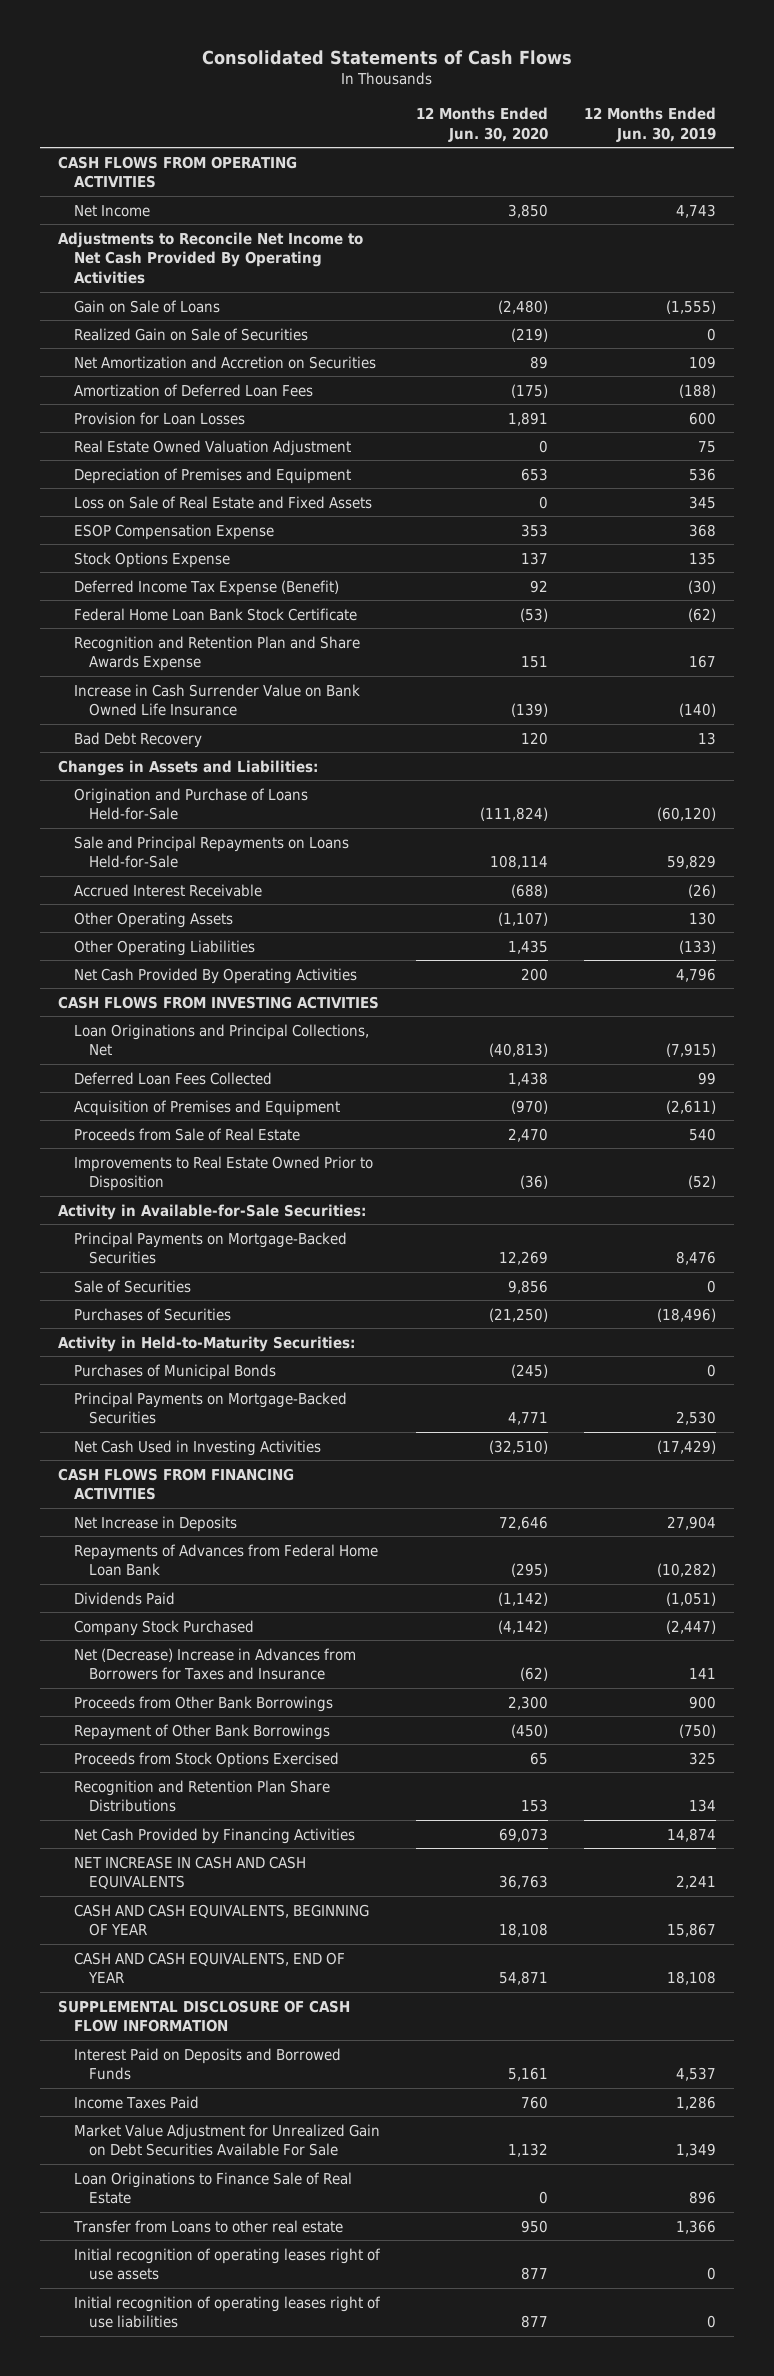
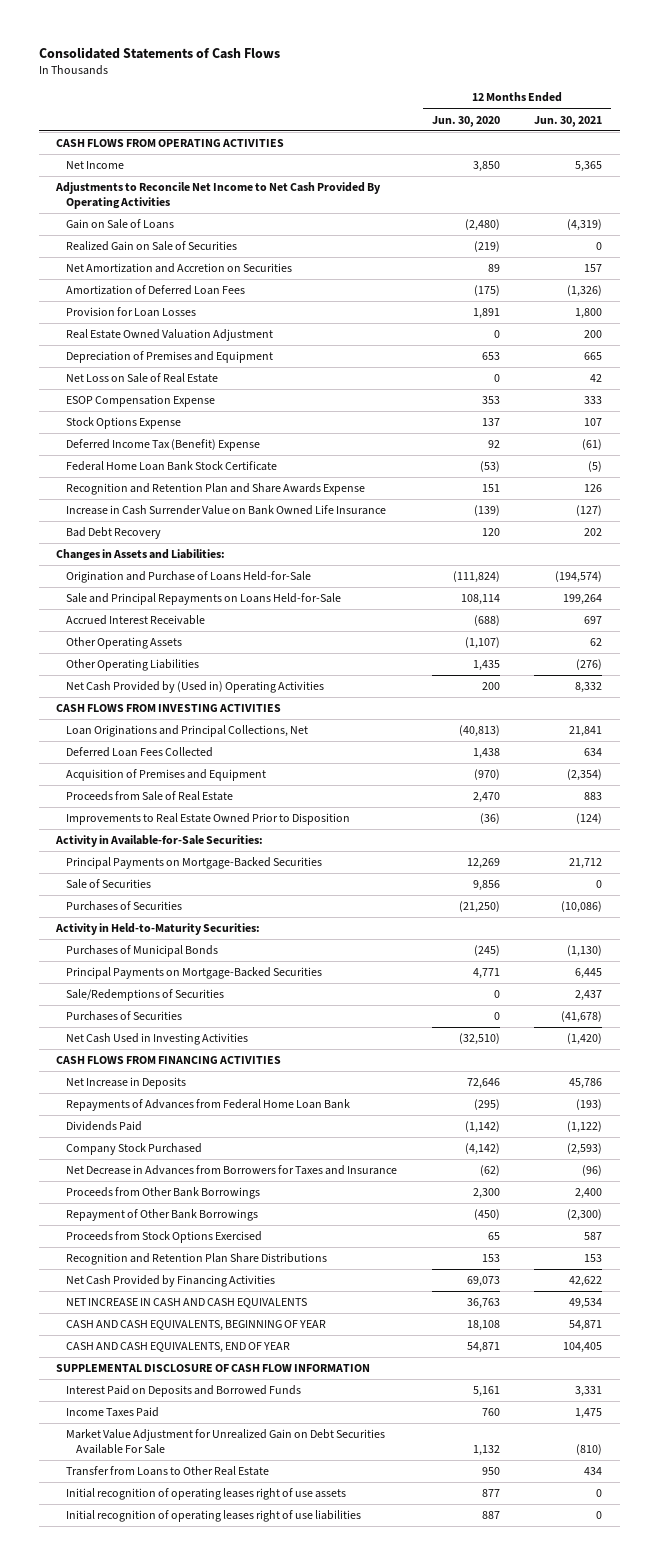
- | 12 Months Ended Jun. 30, 2020 | 12 Months Ended Jun. 30, 2019
+ | 12 Months Ended Jun. 30, 2020 | 12 Months Ended Jun. 30, 2021
- Loss on Sale of Real Estate and Fixed Assets | 0 | 345
+ Net Loss on Sale of Real Estate | 0 | 42
- Deferred Income Tax Expense (Benefit) | 92 | (30)
+ Deferred Income Tax (Benefit) Expense | 92 | (61)
- Net Cash Provided By Operating Activities | 200 | 4,796
+ Net Cash Provided by (Used in) Operating Activities | 200 | 8,332
+ Sale/Redemptions of Securities | 0 | 2,437
+ Purchases of Securities | 0 | (41,678)
- Net (Decrease) Increase in Advances from Borrowers for Taxes and Insurance | (62) | 141
+ Net Decrease in Advances from Borrowers for Taxes and Insurance | (62) | (96)
- Loan Originations to Finance Sale of Real Estate | 0 | 896
- Transfer from Loans to other real estate | 950 | 1,366
+ Transfer from Loans to Other Real Estate | 950 | 434
- Initial recognition of operating leases right of use liabilities | 877 | 0
+ Initial recognition of operating leases right of use liabilities | 887 | 0

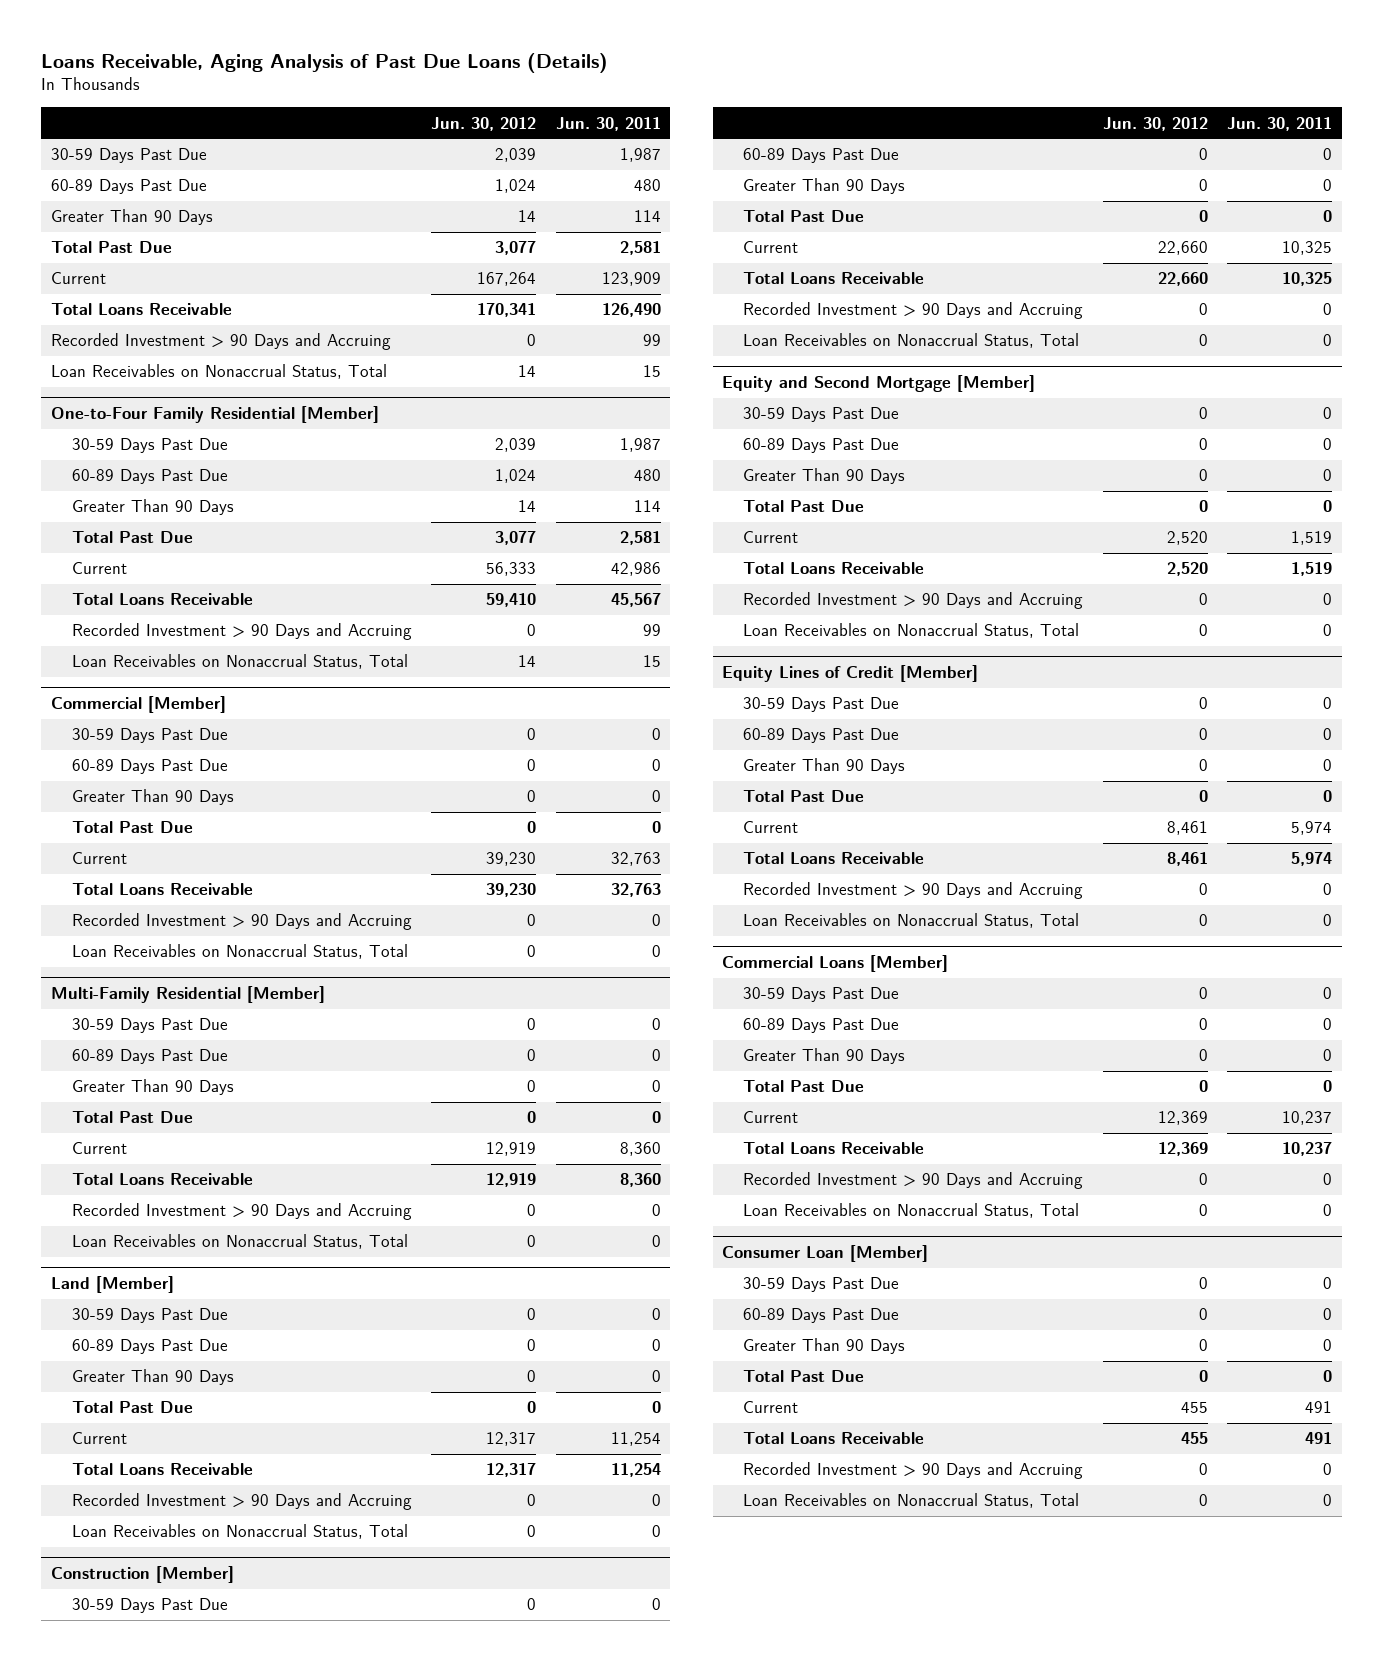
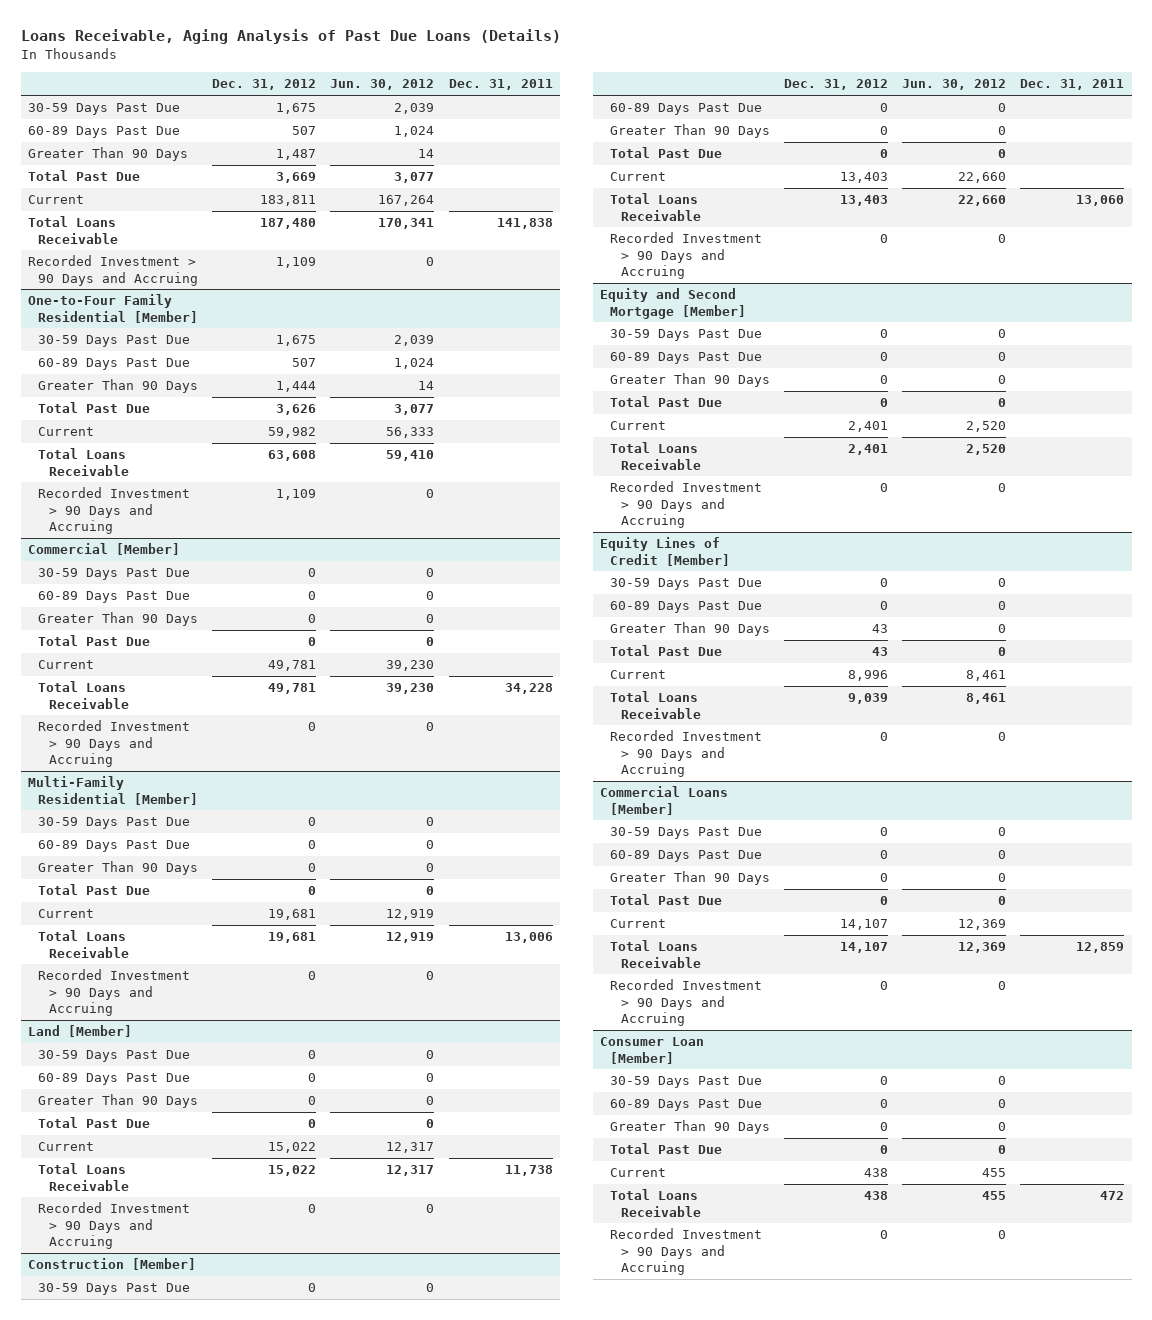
- | Jun. 30, 2012 | Jun. 30, 2011
+ | Dec. 31, 2012 | Jun. 30, 2012 | Dec. 31, 2011
- Loan Receivables on Nonaccrual Status, Total | 14 | 15
@ One-to-Four Family Residential [Member]
- Loan Receivables on Nonaccrual Status, Total | 14 | 15
@ Commercial [Member]
- Loan Receivables on Nonaccrual Status, Total | 0 | 0
@ Multi-Family Residential [Member]
- Loan Receivables on Nonaccrual Status, Total | 0 | 0
@ Land [Member]
- Loan Receivables on Nonaccrual Status, Total | 0 | 0
@ Construction [Member]
- Loan Receivables on Nonaccrual Status, Total | 0 | 0
@ Equity and Second Mortgage [Member]
- Loan Receivables on Nonaccrual Status, Total | 0 | 0
@ Equity Lines of Credit [Member]
- Loan Receivables on Nonaccrual Status, Total | 0 | 0
@ Commercial Loans [Member]
- Loan Receivables on Nonaccrual Status, Total | 0 | 0
@ Consumer Loan [Member]
- Loan Receivables on Nonaccrual Status, Total | 0 | 0

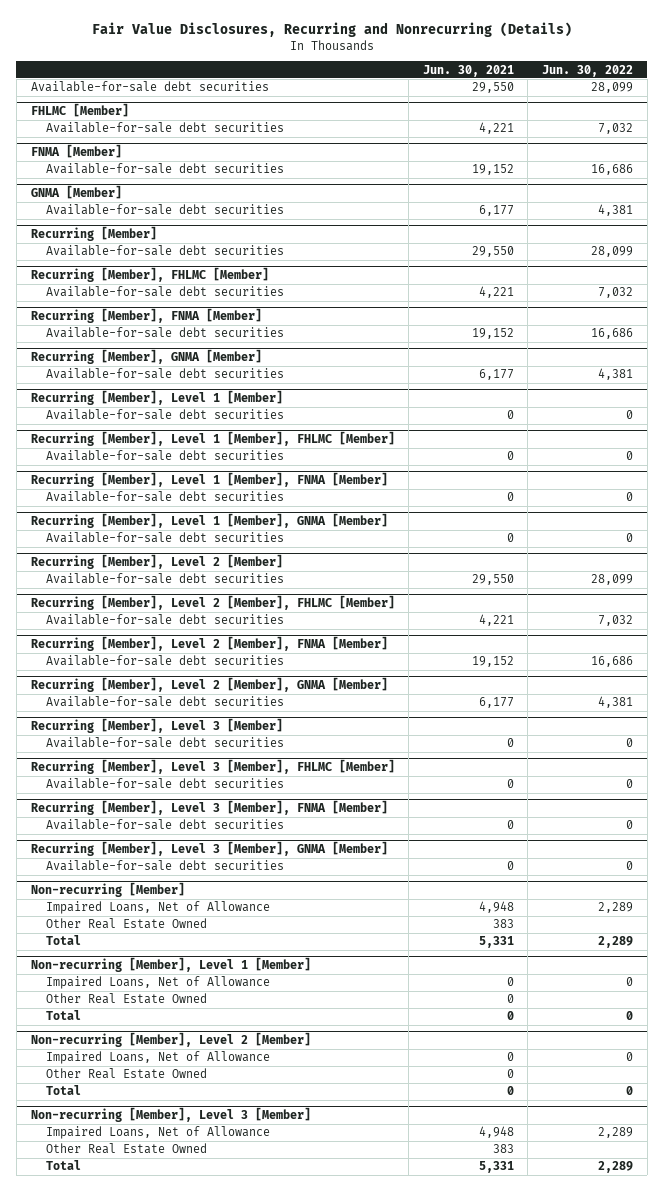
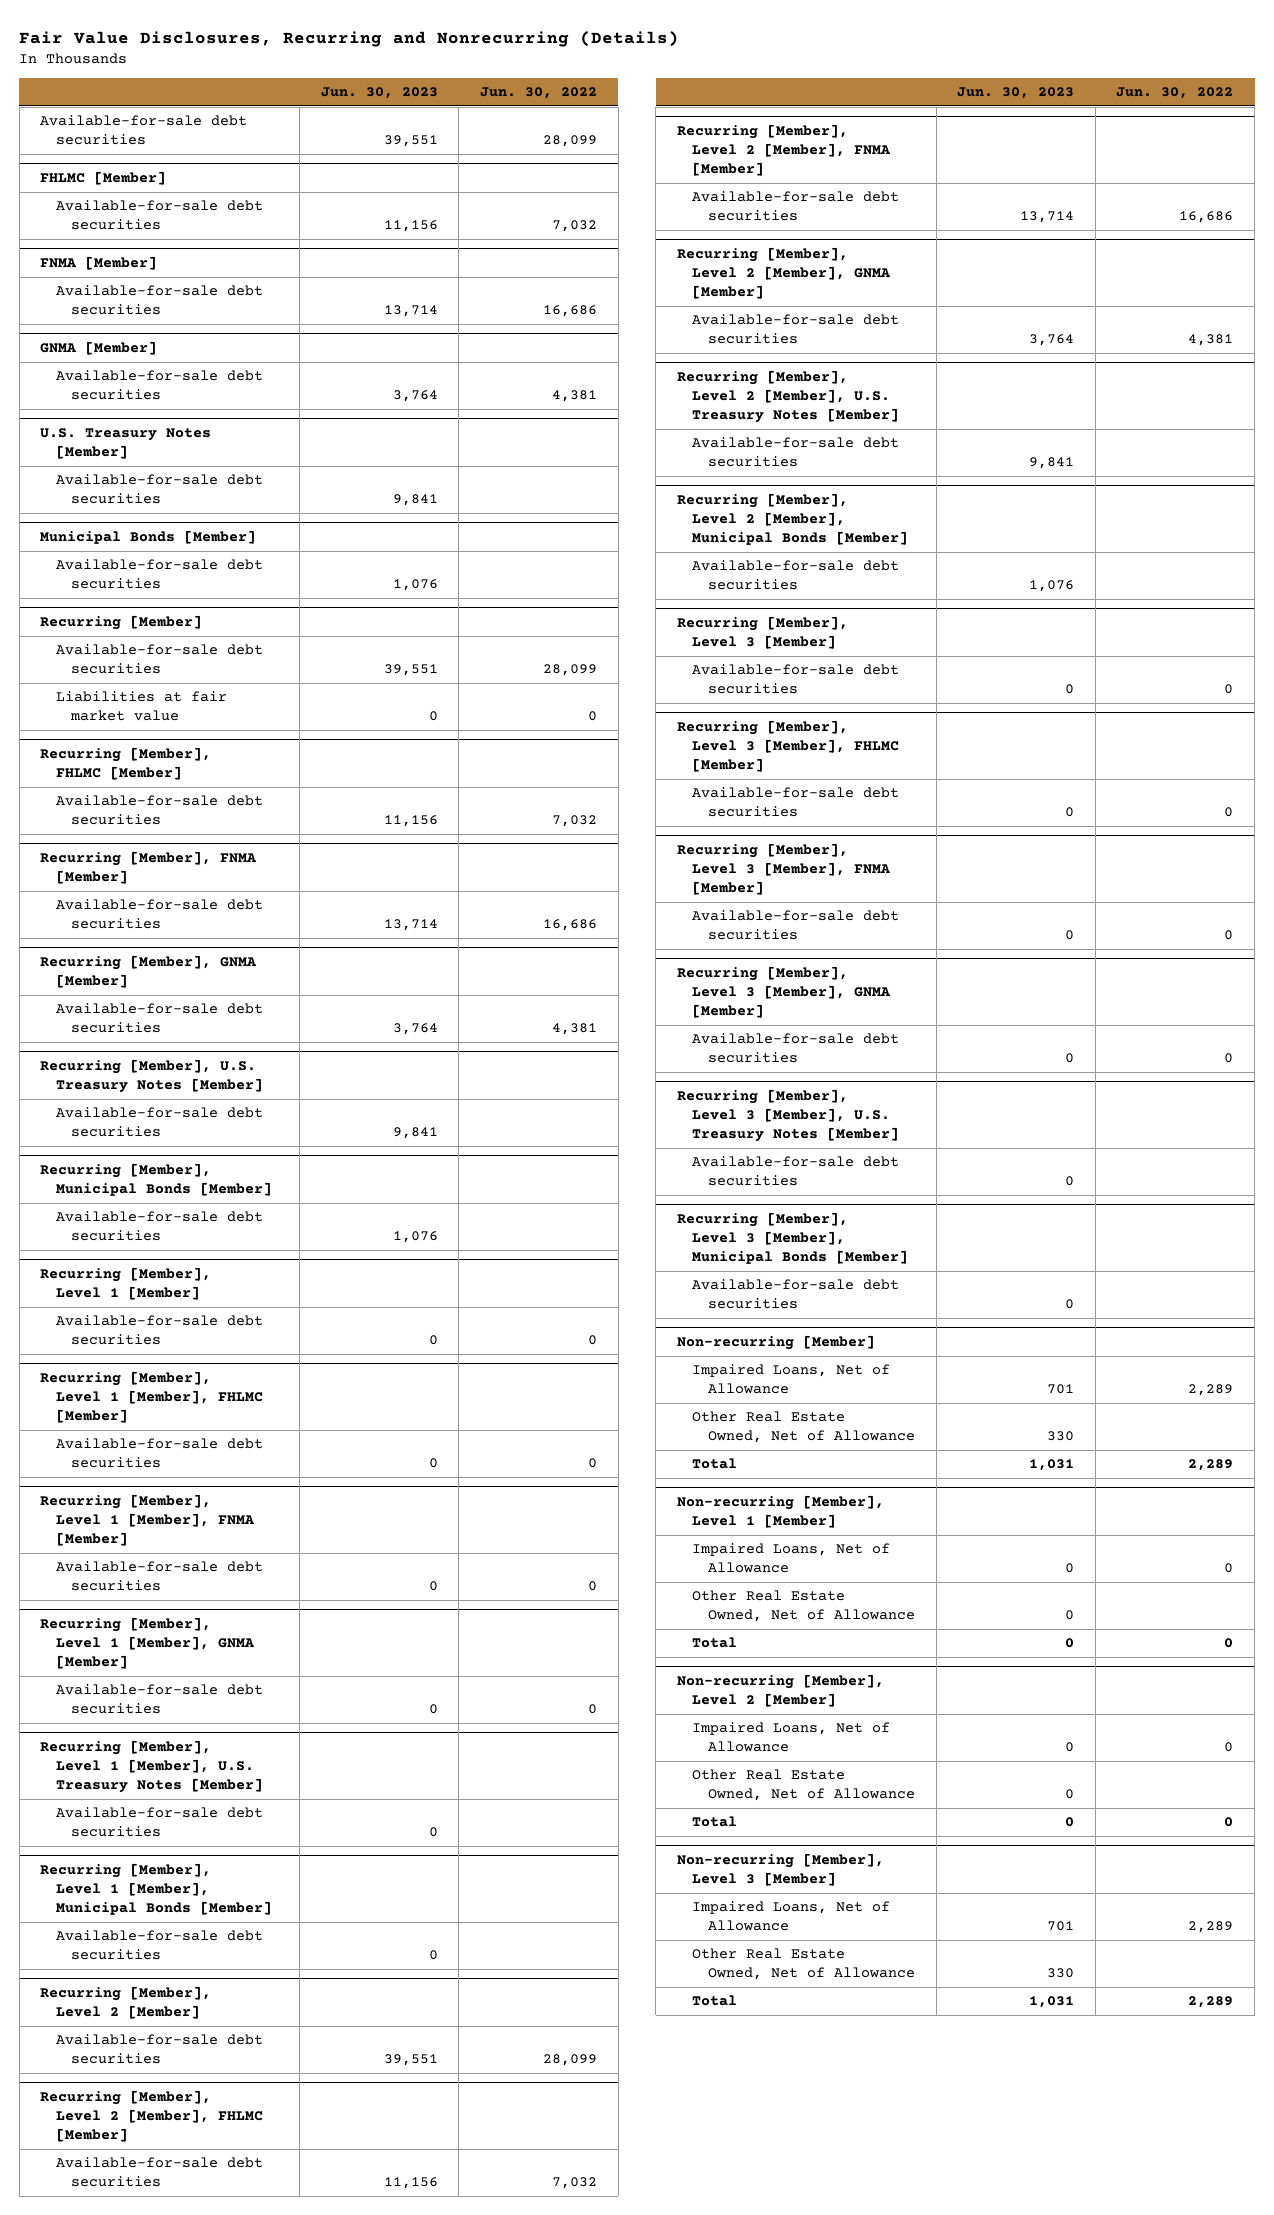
- | Jun. 30, 2021 | Jun. 30, 2022
+ | Jun. 30, 2023 | Jun. 30, 2022
+ U.S. Treasury Notes [Member]
+ Available-for-sale debt securities | 9,841 |
+ Municipal Bonds [Member]
+ Available-for-sale debt securities | 1,076 |
@ Recurring [Member]
+ Liabilities at fair market value | 0 | 0
+ Recurring [Member], U.S. Treasury Notes [Member]
+ Available-for-sale debt securities | 9,841 |
+ Recurring [Member], Municipal Bonds [Member]
+ Available-for-sale debt securities | 1,076 |
+ Recurring [Member], Level 1 [Member], U.S. Treasury Notes [Member]
+ Available-for-sale debt securities | 0 |
+ Recurring [Member], Level 1 [Member], Municipal Bonds [Member]
+ Available-for-sale debt securities | 0 |
+ Recurring [Member], Level 2 [Member], U.S. Treasury Notes [Member]
+ Available-for-sale debt securities | 9,841 |
+ Recurring [Member], Level 2 [Member], Municipal Bonds [Member]
+ Available-for-sale debt securities | 1,076 |
+ Recurring [Member], Level 3 [Member], U.S. Treasury Notes [Member]
+ Available-for-sale debt securities | 0 |
+ Recurring [Member], Level 3 [Member], Municipal Bonds [Member]
+ Available-for-sale debt securities | 0 |
@ Non-recurring [Member]
- Other Real Estate Owned | 383 |
+ Other Real Estate Owned, Net of Allowance | 330 |
@ Non-recurring [Member], Level 1 [Member]
- Other Real Estate Owned | 0 |
+ Other Real Estate Owned, Net of Allowance | 0 |
@ Non-recurring [Member], Level 2 [Member]
- Other Real Estate Owned | 0 |
+ Other Real Estate Owned, Net of Allowance | 0 |
@ Non-recurring [Member], Level 3 [Member]
- Other Real Estate Owned | 383 |
+ Other Real Estate Owned, Net of Allowance | 330 |

